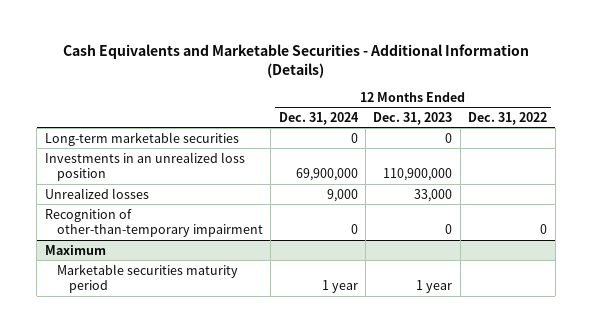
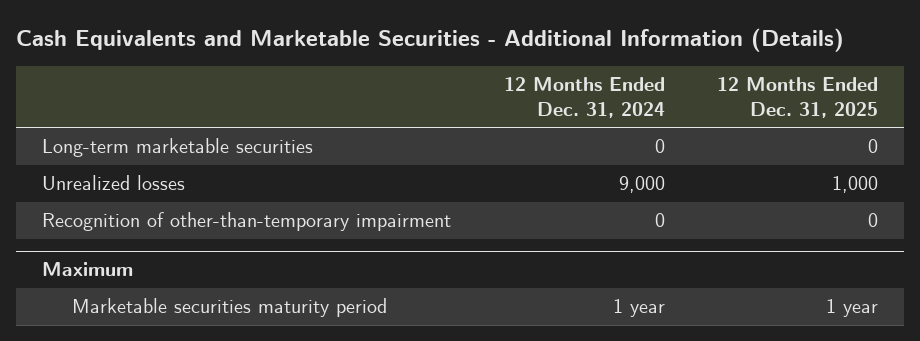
- | 12 Months Ended Dec. 31, 2024 | 12 Months Ended Dec. 31, 2023 | 12 Months Ended Dec. 31, 2022
+ | 12 Months Ended Dec. 31, 2024 | 12 Months Ended Dec. 31, 2025
- Investments in an unrealized loss position | 69,900,000 | 110,900,000 |

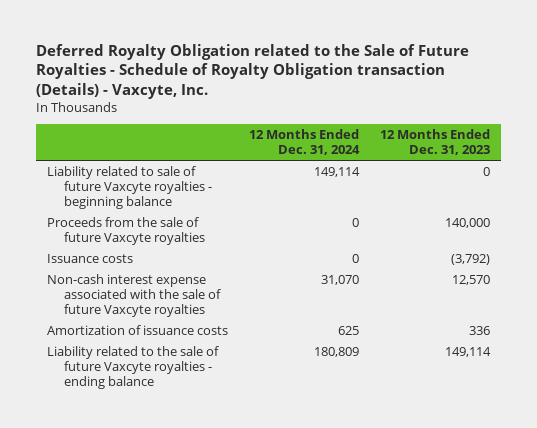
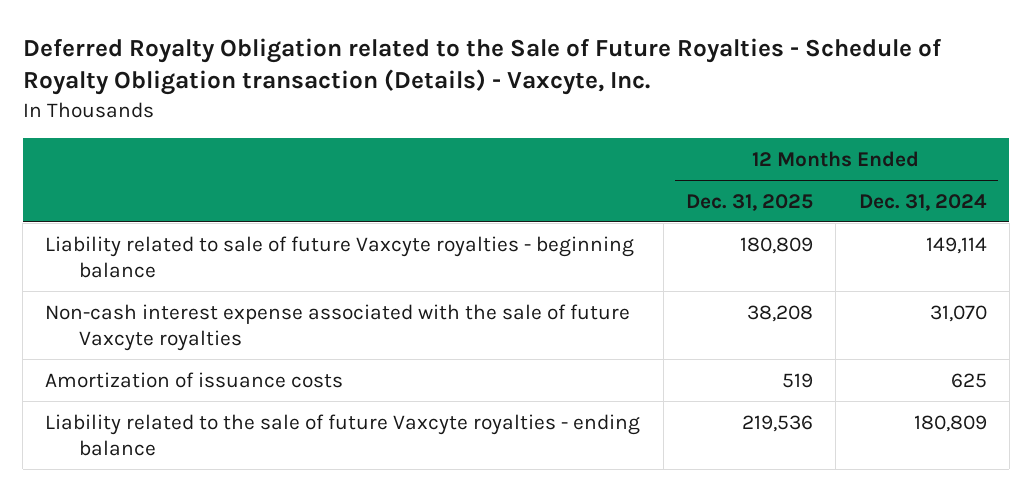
- | 12 Months Ended Dec. 31, 2024 | 12 Months Ended Dec. 31, 2023
+ | 12 Months Ended Dec. 31, 2025 | 12 Months Ended Dec. 31, 2024
- Proceeds from the sale of future Vaxcyte royalties | 0 | 140,000
- Issuance costs | 0 | (3,792)

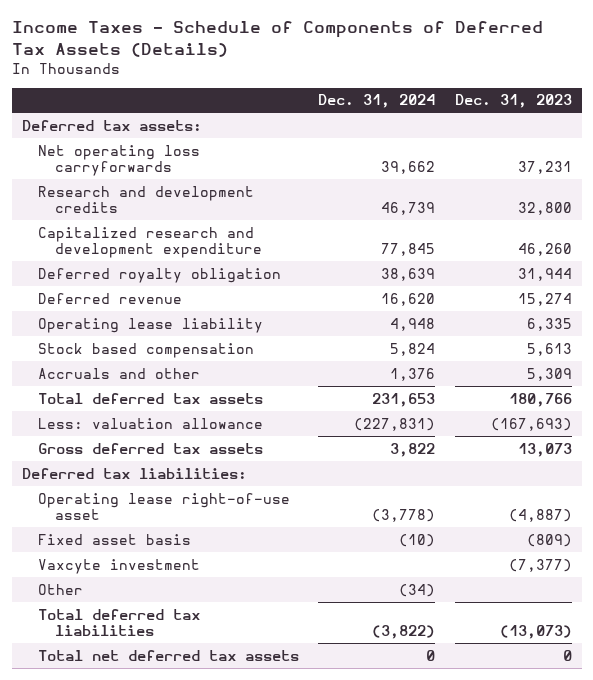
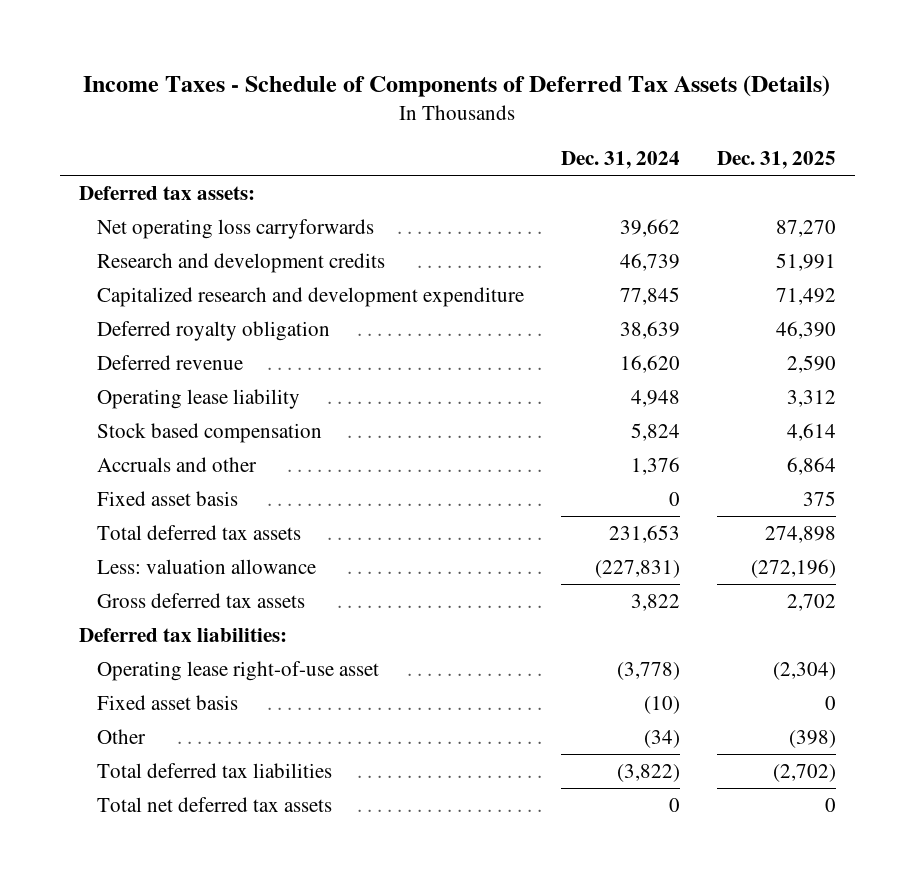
- | Dec. 31, 2024 | Dec. 31, 2023
+ | Dec. 31, 2024 | Dec. 31, 2025
+ Fixed asset basis | 0 | 375
- Vaxcyte investment | | (7,377)

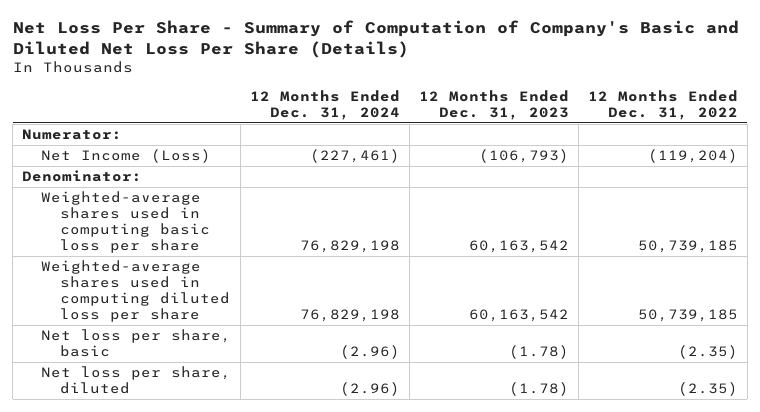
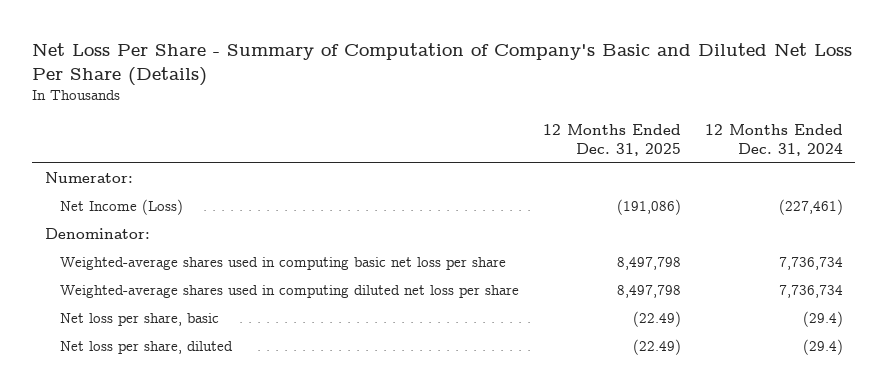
- | 12 Months Ended Dec. 31, 2024 | 12 Months Ended Dec. 31, 2023 | 12 Months Ended Dec. 31, 2022
+ | 12 Months Ended Dec. 31, 2025 | 12 Months Ended Dec. 31, 2024
- Weighted-average shares used in computing basic loss per share | 76,829,198 | 60,163,542 | 50,739,185
- Weighted-average shares used in computing diluted loss per share | 76,829,198 | 60,163,542 | 50,739,185
- Net loss per share, basic | (2.96) | (1.78) | (2.35)
- Net loss per share, diluted | (2.96) | (1.78) | (2.35)
+ Weighted-average shares used in computing basic net loss per share | 8,497,798 | 7,736,734
+ Weighted-average shares used in computing diluted net loss per share | 8,497,798 | 7,736,734
+ Net loss per share, basic | (22.49) | (29.4)
+ Net loss per share, diluted | (22.49) | (29.4)

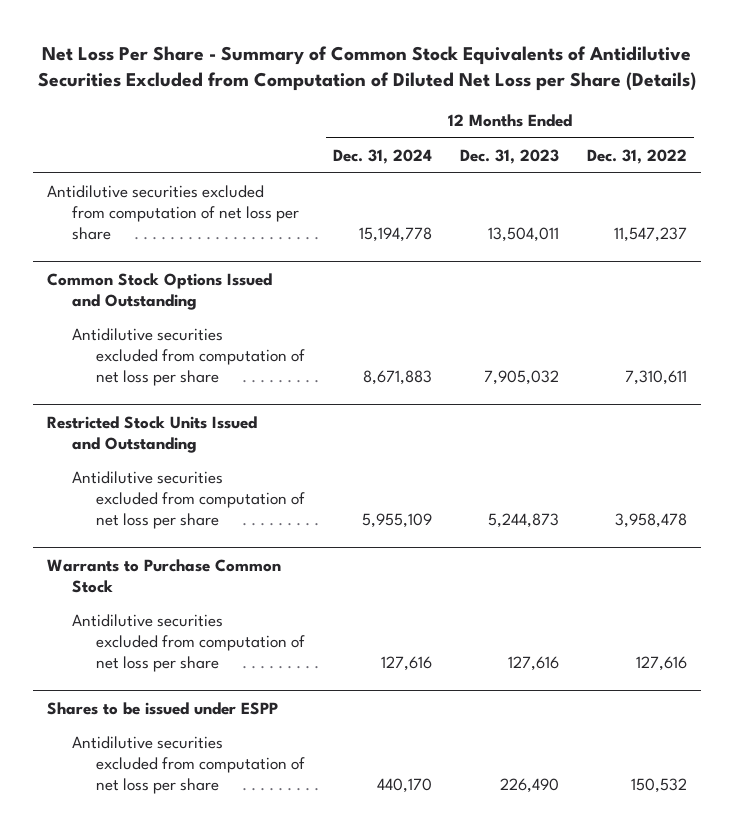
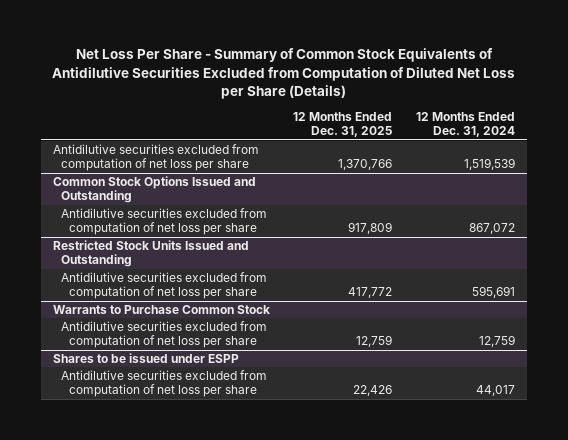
- | 12 Months Ended Dec. 31, 2024 | 12 Months Ended Dec. 31, 2023 | 12 Months Ended Dec. 31, 2022
+ | 12 Months Ended Dec. 31, 2025 | 12 Months Ended Dec. 31, 2024
- Antidilutive securities excluded from computation of net loss per share | 15,194,778 | 13,504,011 | 11,547,237
+ Antidilutive securities excluded from computation of net loss per share | 1,370,766 | 1,519,539
@ Common Stock Options Issued and Outstanding
- Antidilutive securities excluded from computation of net loss per share | 8,671,883 | 7,905,032 | 7,310,611
+ Antidilutive securities excluded from computation of net loss per share | 917,809 | 867,072
@ Restricted Stock Units Issued and Outstanding
- Antidilutive securities excluded from computation of net loss per share | 5,955,109 | 5,244,873 | 3,958,478
+ Antidilutive securities excluded from computation of net loss per share | 417,772 | 595,691
@ Warrants to Purchase Common Stock
- Antidilutive securities excluded from computation of net loss per share | 127,616 | 127,616 | 127,616
+ Antidilutive securities excluded from computation of net loss per share | 12,759 | 12,759
@ Shares to be issued under ESPP
- Antidilutive securities excluded from computation of net loss per share | 440,170 | 226,490 | 150,532
+ Antidilutive securities excluded from computation of net loss per share | 22,426 | 44,017

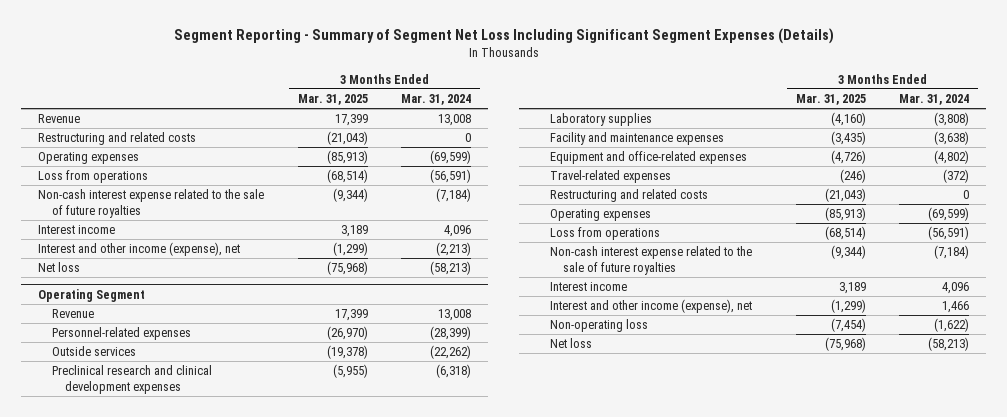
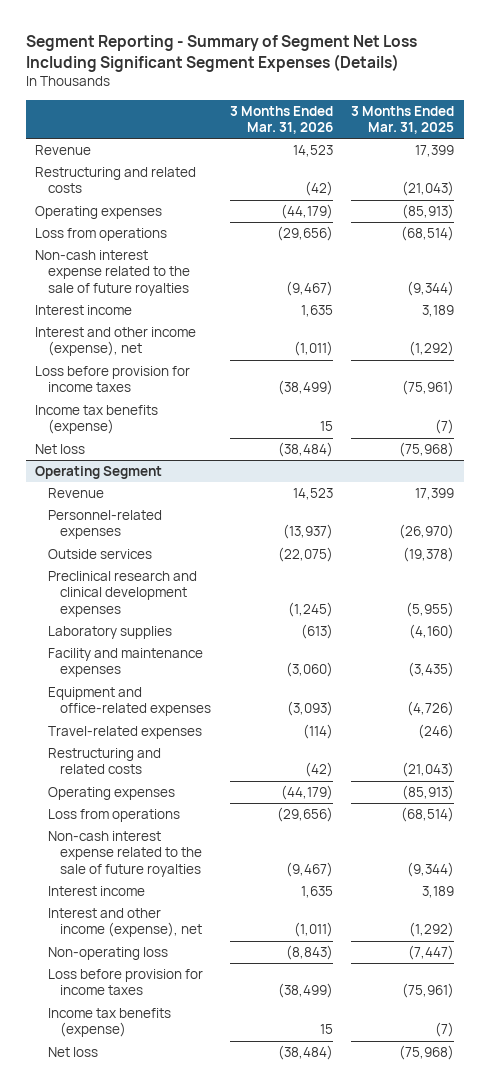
- | 3 Months Ended Mar. 31, 2025 | 3 Months Ended Mar. 31, 2024
+ | 3 Months Ended Mar. 31, 2026 | 3 Months Ended Mar. 31, 2025
- Interest and other income (expense), net | (1,299) | (2,213)
+ Interest and other income (expense), net | (1,011) | (1,292)
+ Loss before provision for income taxes | (38,499) | (75,961)
+ Income tax benefits (expense) | 15 | (7)
@ Operating Segment
- Interest and other income (expense), net | (1,299) | 1,466
- Non-operating loss | (7,454) | (1,622)
+ Interest and other income (expense), net | (1,011) | (1,292)
+ Non-operating loss | (8,843) | (7,447)
+ Loss before provision for income taxes | (38,499) | (75,961)
+ Income tax benefits (expense) | 15 | (7)

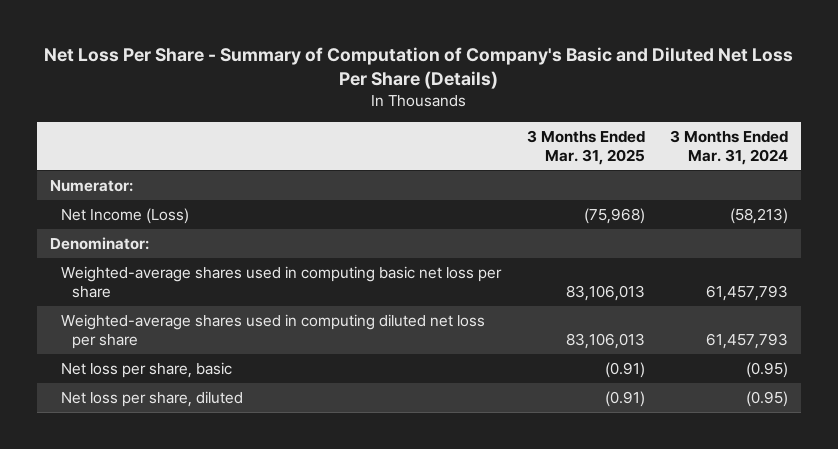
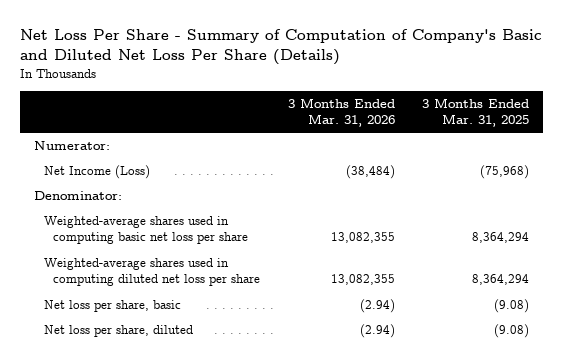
- | 3 Months Ended Mar. 31, 2025 | 3 Months Ended Mar. 31, 2024
+ | 3 Months Ended Mar. 31, 2026 | 3 Months Ended Mar. 31, 2025
- Weighted-average shares used in computing basic net loss per share | 83,106,013 | 61,457,793
- Weighted-average shares used in computing diluted net loss per share | 83,106,013 | 61,457,793
- Net loss per share, basic | (0.91) | (0.95)
- Net loss per share, diluted | (0.91) | (0.95)
+ Weighted-average shares used in computing basic net loss per share | 13,082,355 | 8,364,294
+ Weighted-average shares used in computing diluted net loss per share | 13,082,355 | 8,364,294
+ Net loss per share, basic | (2.94) | (9.08)
+ Net loss per share, diluted | (2.94) | (9.08)

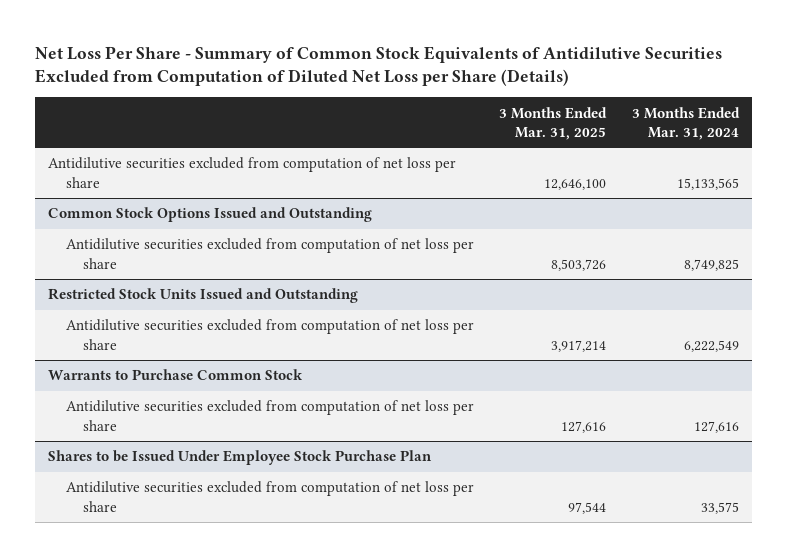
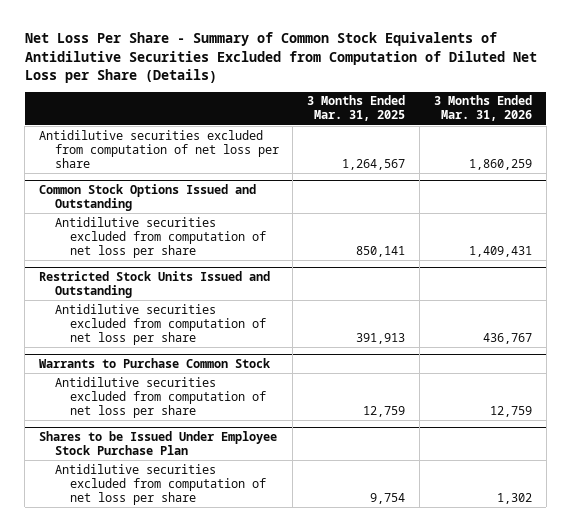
- | 3 Months Ended Mar. 31, 2025 | 3 Months Ended Mar. 31, 2024
+ | 3 Months Ended Mar. 31, 2025 | 3 Months Ended Mar. 31, 2026
- Antidilutive securities excluded from computation of net loss per share | 12,646,100 | 15,133,565
+ Antidilutive securities excluded from computation of net loss per share | 1,264,567 | 1,860,259
@ Common Stock Options Issued and Outstanding
- Antidilutive securities excluded from computation of net loss per share | 8,503,726 | 8,749,825
+ Antidilutive securities excluded from computation of net loss per share | 850,141 | 1,409,431
@ Restricted Stock Units Issued and Outstanding
- Antidilutive securities excluded from computation of net loss per share | 3,917,214 | 6,222,549
+ Antidilutive securities excluded from computation of net loss per share | 391,913 | 436,767
@ Warrants to Purchase Common Stock
- Antidilutive securities excluded from computation of net loss per share | 127,616 | 127,616
+ Antidilutive securities excluded from computation of net loss per share | 12,759 | 12,759
@ Shares to be Issued Under Employee Stock Purchase Plan
- Antidilutive securities excluded from computation of net loss per share | 97,544 | 33,575
+ Antidilutive securities excluded from computation of net loss per share | 9,754 | 1,302

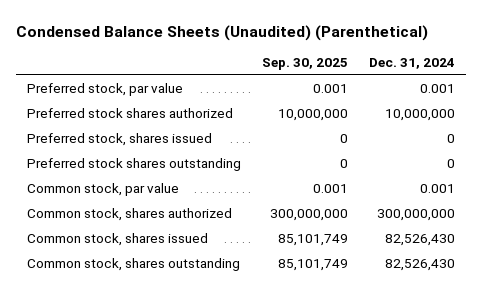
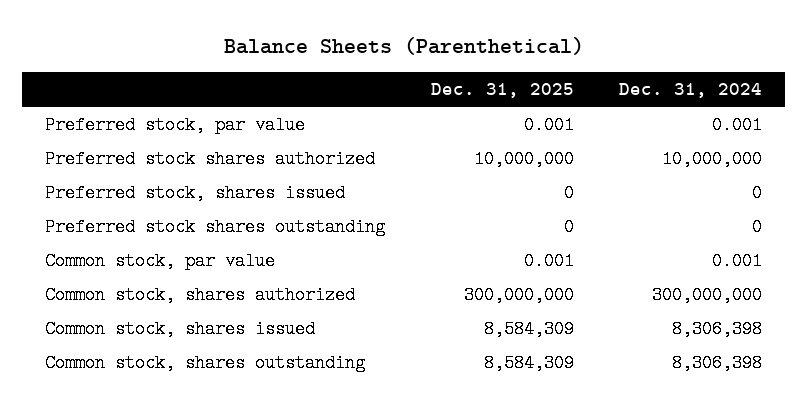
- Condensed Balance Sheets (Unaudited) (Parenthetical)
+ Balance Sheets (Parenthetical)
- | Sep. 30, 2025 | Dec. 31, 2024
+ | Dec. 31, 2025 | Dec. 31, 2024
- Common stock, shares issued | 85,101,749 | 82,526,430
- Common stock, shares outstanding | 85,101,749 | 82,526,430
+ Common stock, shares issued | 8,584,309 | 8,306,398
+ Common stock, shares outstanding | 8,584,309 | 8,306,398

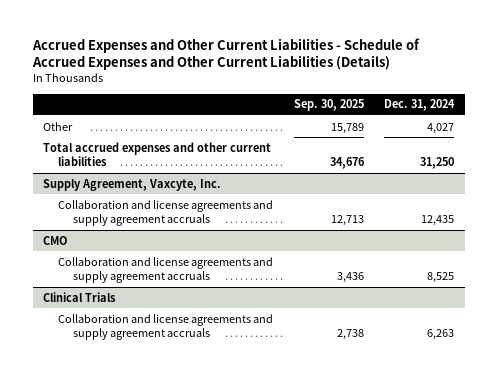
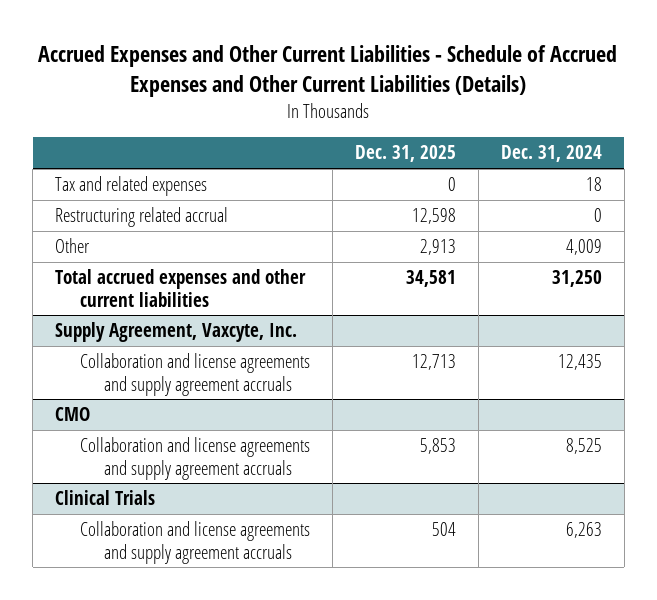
- | Sep. 30, 2025 | Dec. 31, 2024
+ | Dec. 31, 2025 | Dec. 31, 2024
- Other | 15,789 | 4,027
+ Tax and related expenses | 0 | 18
+ Restructuring related accrual | 12,598 | 0
+ Other | 2,913 | 4,009

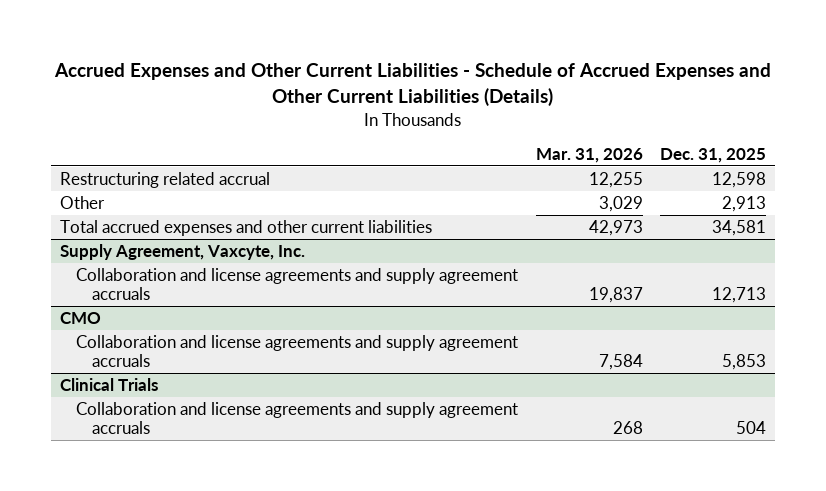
- | Dec. 31, 2025 | Dec. 31, 2024
+ | Mar. 31, 2026 | Dec. 31, 2025
- Tax and related expenses | 0 | 18

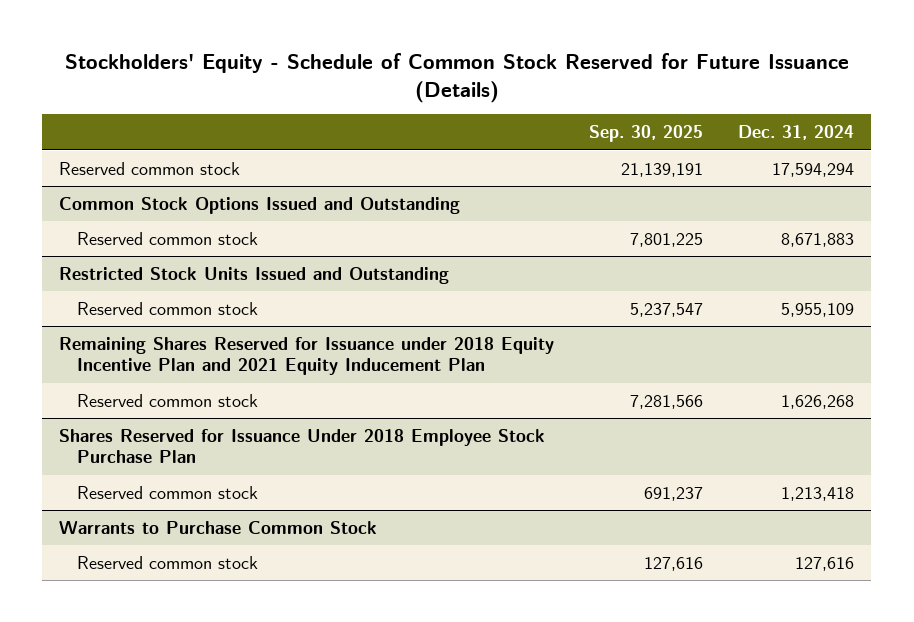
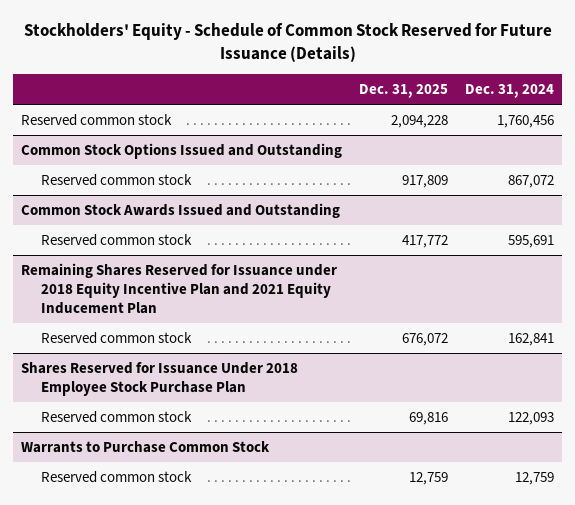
- | Sep. 30, 2025 | Dec. 31, 2024
+ | Dec. 31, 2025 | Dec. 31, 2024
- Reserved common stock | 21,139,191 | 17,594,294
+ Reserved common stock | 2,094,228 | 1,760,456
@ Common Stock Options Issued and Outstanding
- Reserved common stock | 7,801,225 | 8,671,883
- Restricted Stock Units Issued and Outstanding
- Reserved common stock | 5,237,547 | 5,955,109
@ Common Stock Options Issued and Outstanding
+ Reserved common stock | 917,809 | 867,072
+ Common Stock Awards Issued and Outstanding
+ Reserved common stock | 417,772 | 595,691
@ Remaining Shares Reserved for Issuance under 2018 Equity Incentive Plan and 2021 Equity Inducement Plan
- Reserved common stock | 7,281,566 | 1,626,268
+ Reserved common stock | 676,072 | 162,841
@ Shares Reserved for Issuance Under 2018 Employee Stock Purchase Plan
- Reserved common stock | 691,237 | 1,213,418
+ Reserved common stock | 69,816 | 122,093
@ Warrants to Purchase Common Stock
- Reserved common stock | 127,616 | 127,616
+ Reserved common stock | 12,759 | 12,759

